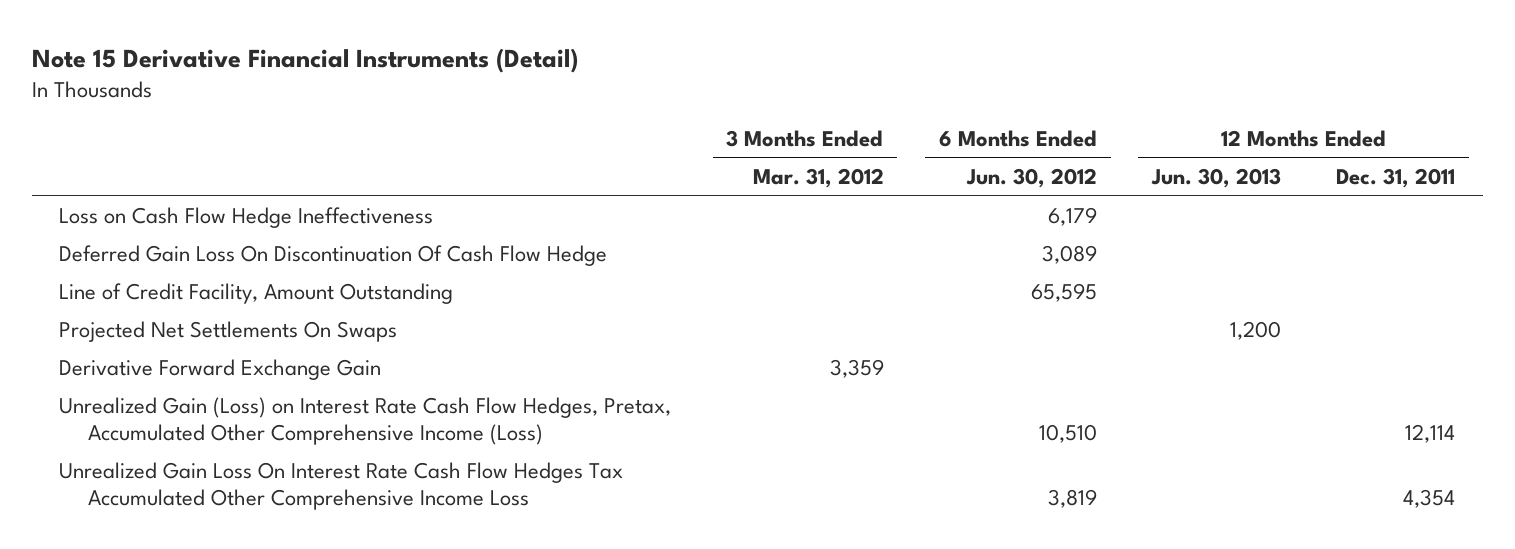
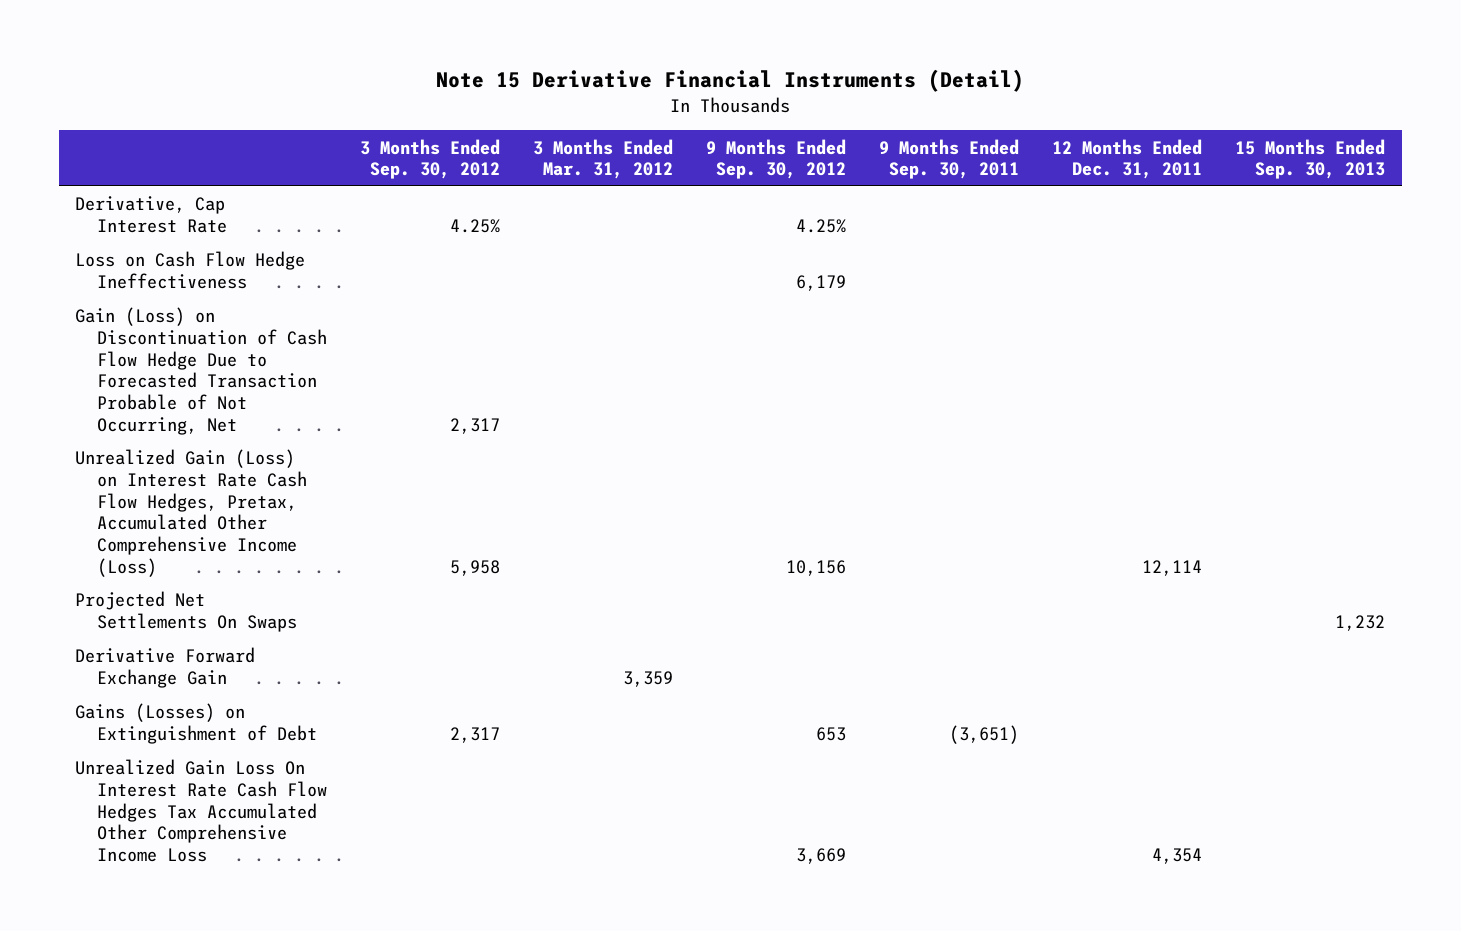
- | 3 Months Ended Mar. 31, 2012 | 6 Months Ended Jun. 30, 2012 | 12 Months Ended Jun. 30, 2013 | 12 Months Ended Dec. 31, 2011
+ | 3 Months Ended Sep. 30, 2012 | 3 Months Ended Mar. 31, 2012 | 9 Months Ended Sep. 30, 2012 | 9 Months Ended Sep. 30, 2011 | 12 Months Ended Dec. 31, 2011 | 15 Months Ended Sep. 30, 2013
+ Derivative, Cap Interest Rate | 4.25% | | 4.25% | | |
- Deferred Gain Loss On Discontinuation Of Cash Flow Hedge | | 3,089 | |
- Line of Credit Facility, Amount Outstanding | | 65,595 | |
+ Gain (Loss) on Discontinuation of Cash Flow Hedge Due to Forecasted Transaction Probable of Not Occurring, Net | 2,317 | | | | |
moved up: Unrealized Gain (Loss) on Interest Rate Cash Flow Hedges, Pretax, Accumulated Other Comprehensive Income (Loss) | 5,958 | | 10,156 | | 12,114 |
+ Gains (Losses) on Extinguishment of Debt | 2,317 | | 653 | (3,651) | |

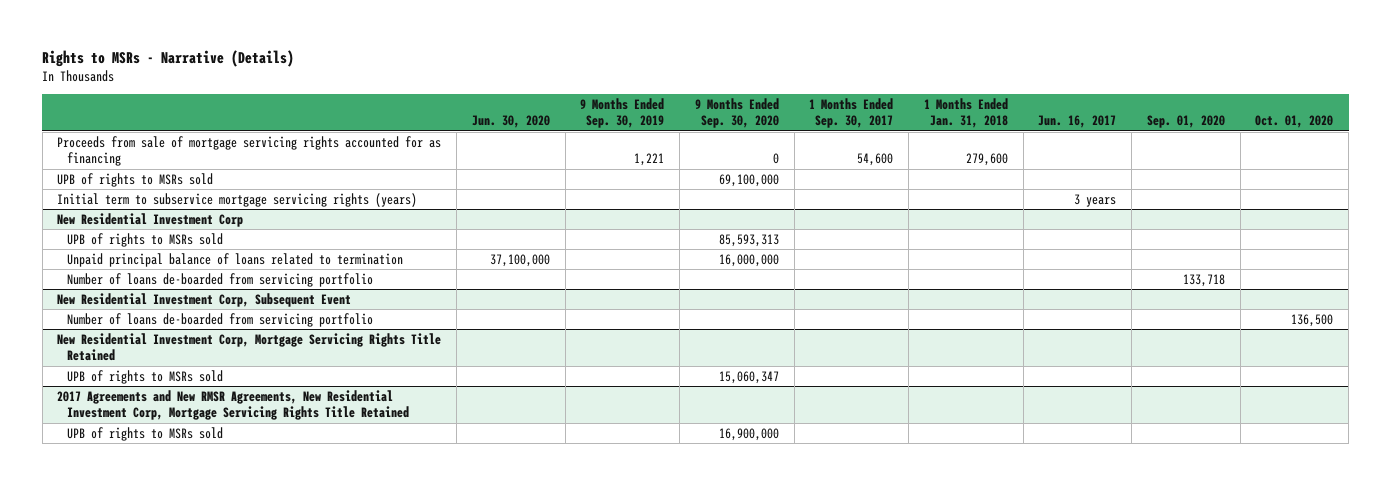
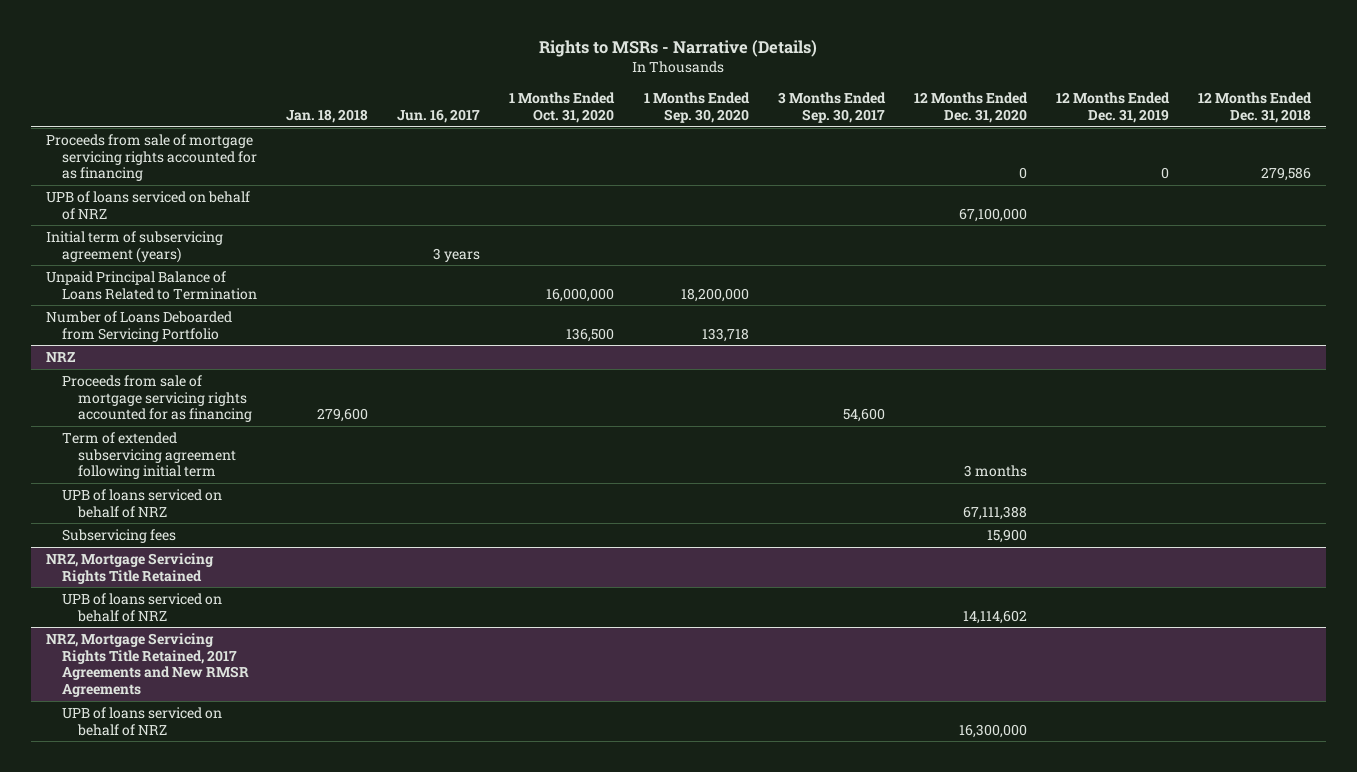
- | Jun. 30, 2020 | 9 Months Ended Sep. 30, 2019 | 9 Months Ended Sep. 30, 2020 | 1 Months Ended Sep. 30, 2017 | 1 Months Ended Jan. 31, 2018 | Jun. 16, 2017 | Sep. 01, 2020 | Oct. 01, 2020
+ | Jan. 18, 2018 | Jun. 16, 2017 | 1 Months Ended Oct. 31, 2020 | 1 Months Ended Sep. 30, 2020 | 3 Months Ended Sep. 30, 2017 | 12 Months Ended Dec. 31, 2020 | 12 Months Ended Dec. 31, 2019 | 12 Months Ended Dec. 31, 2018
- UPB of rights to MSRs sold | | | 69,100,000 | | | | |
- Initial term to subservice mortgage servicing rights (years) | | | | | | 3 years | |
- New Residential Investment Corp
- UPB of rights to MSRs sold | | | 85,593,313 | | | | |
- Unpaid principal balance of loans related to termination | 37,100,000 | | 16,000,000 | | | | |
- Number of loans de-boarded from servicing portfolio | | | | | | | 133,718 |
- New Residential Investment Corp, Subsequent Event
- Number of loans de-boarded from servicing portfolio | | | | | | | | 136,500
- New Residential Investment Corp, Mortgage Servicing Rights Title Retained
- UPB of rights to MSRs sold | | | 15,060,347 | | | | |
- 2017 Agreements and New RMSR Agreements, New Residential Investment Corp, Mortgage Servicing Rights Title Retained
- UPB of rights to MSRs sold | | | 16,900,000 | | | | |
+ UPB of loans serviced on behalf of NRZ | | | | | | 67,100,000 | |
+ Initial term of subservicing agreement (years) | | 3 years | | | | | |
+ Unpaid Principal Balance of Loans Related to Termination | | | 16,000,000 | 18,200,000 | | | |
+ Number of Loans Deboarded from Servicing Portfolio | | | 136,500 | 133,718 | | | |
+ NRZ
+ Proceeds from sale of mortgage servicing rights accounted for as financing | 279,600 | | | | 54,600 | | |
+ Term of extended subservicing agreement following initial term | | | | | | 3 months | |
+ UPB of loans serviced on behalf of NRZ | | | | | | 67,111,388 | |
+ Subservicing fees | | | | | | 15,900 | |
+ NRZ, Mortgage Servicing Rights Title Retained
+ UPB of loans serviced on behalf of NRZ | | | | | | 14,114,602 | |
+ NRZ, Mortgage Servicing Rights Title Retained, 2017 Agreements and New RMSR Agreements
+ UPB of loans serviced on behalf of NRZ | | | | | | 16,300,000 | |

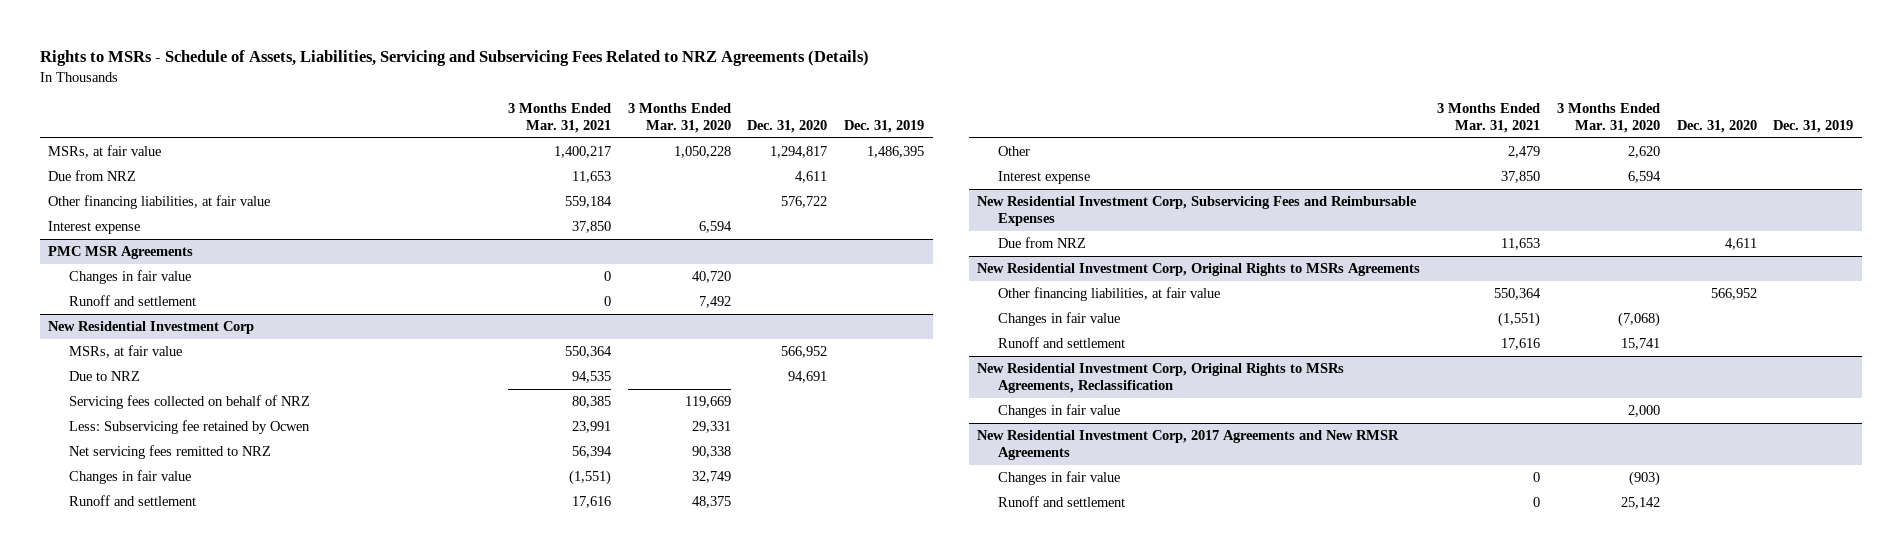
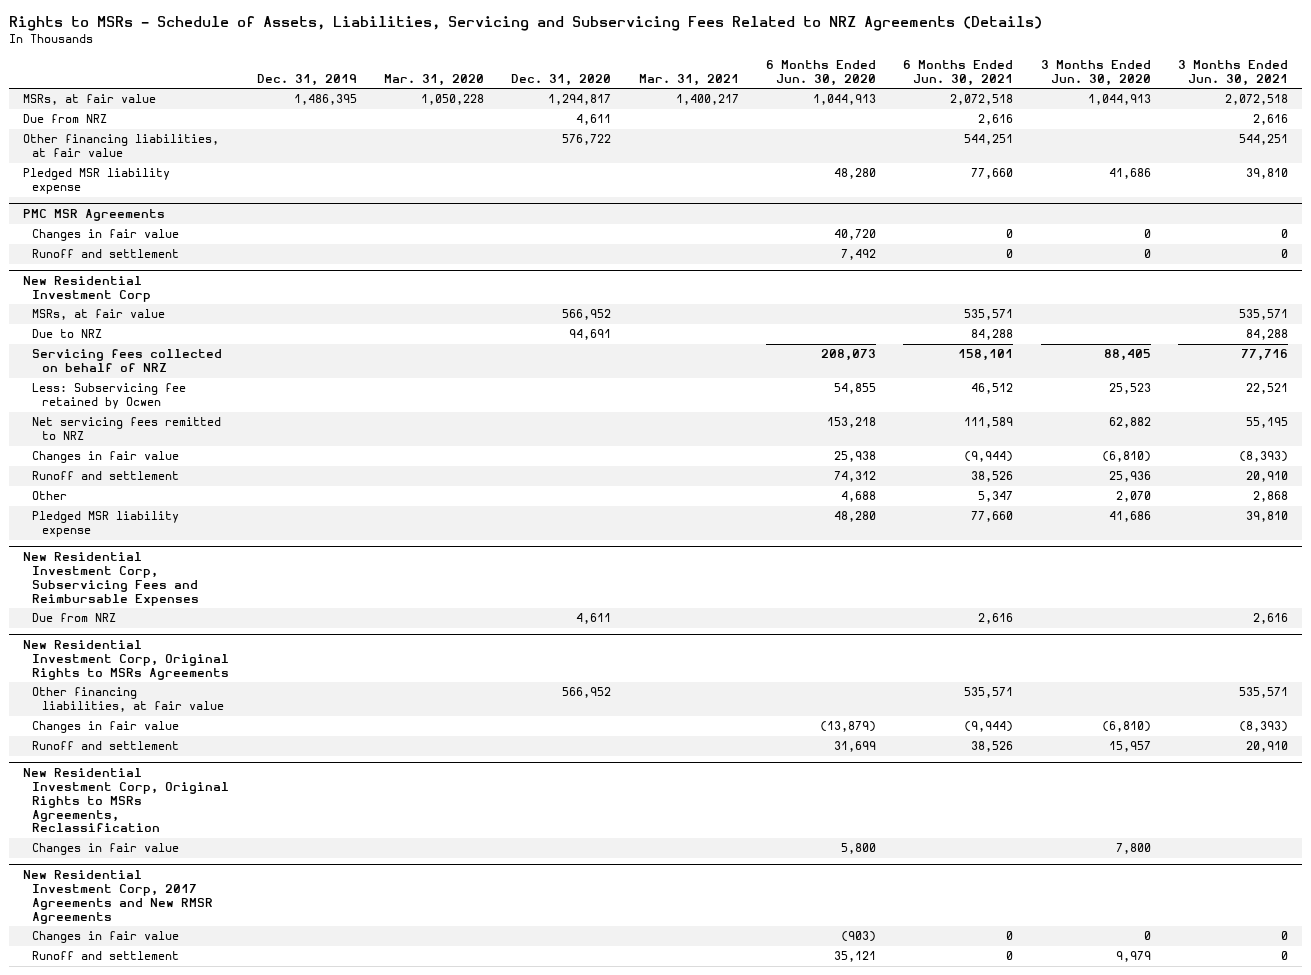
- | 3 Months Ended Mar. 31, 2021 | 3 Months Ended Mar. 31, 2020 | Dec. 31, 2020 | Dec. 31, 2019
+ | Dec. 31, 2019 | Mar. 31, 2020 | Dec. 31, 2020 | Mar. 31, 2021 | 6 Months Ended Jun. 30, 2020 | 6 Months Ended Jun. 30, 2021 | 3 Months Ended Jun. 30, 2020 | 3 Months Ended Jun. 30, 2021
- Interest expense | 37,850 | 6,594 | |
+ Pledged MSR liability expense | | | | | 48,280 | 77,660 | 41,686 | 39,810
@ New Residential Investment Corp
- Interest expense | 37,850 | 6,594 | |
+ Pledged MSR liability expense | | | | | 48,280 | 77,660 | 41,686 | 39,810

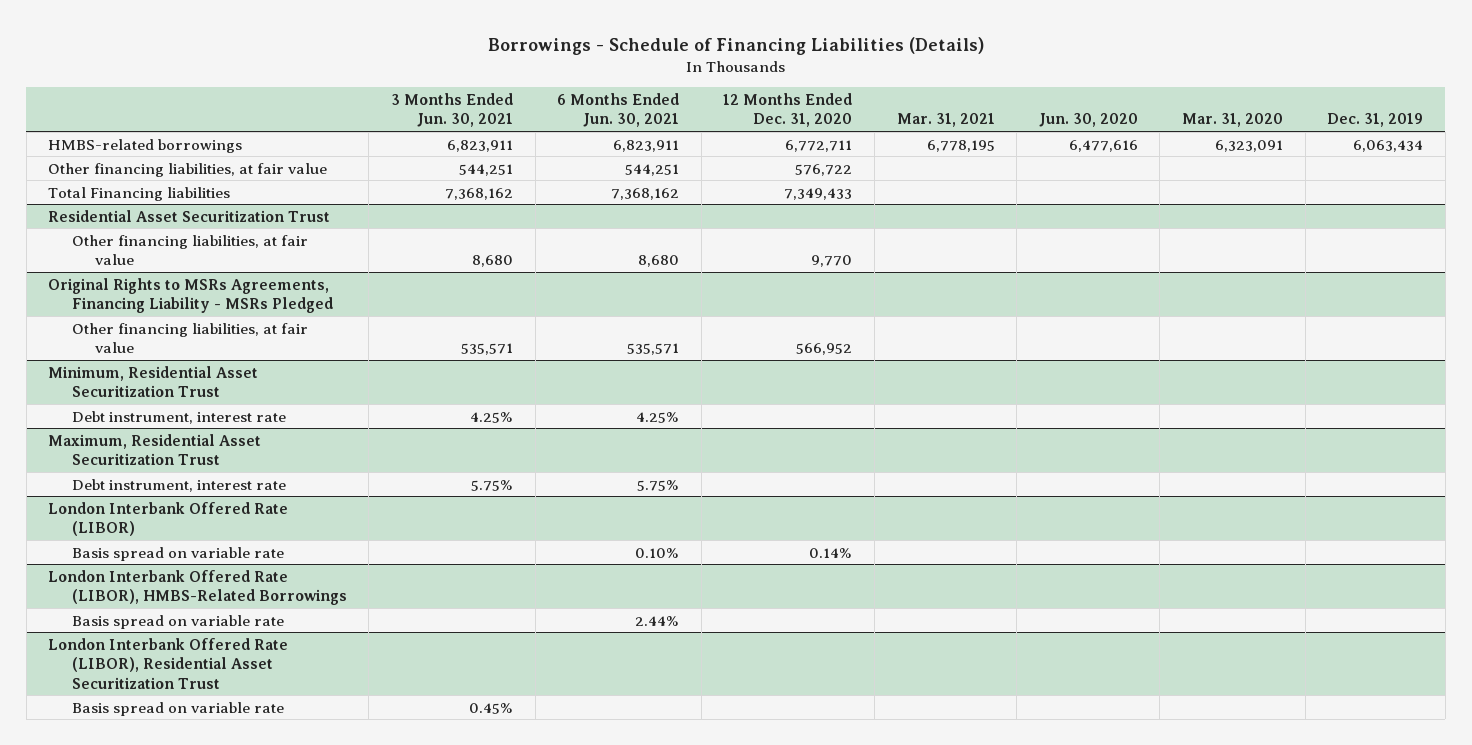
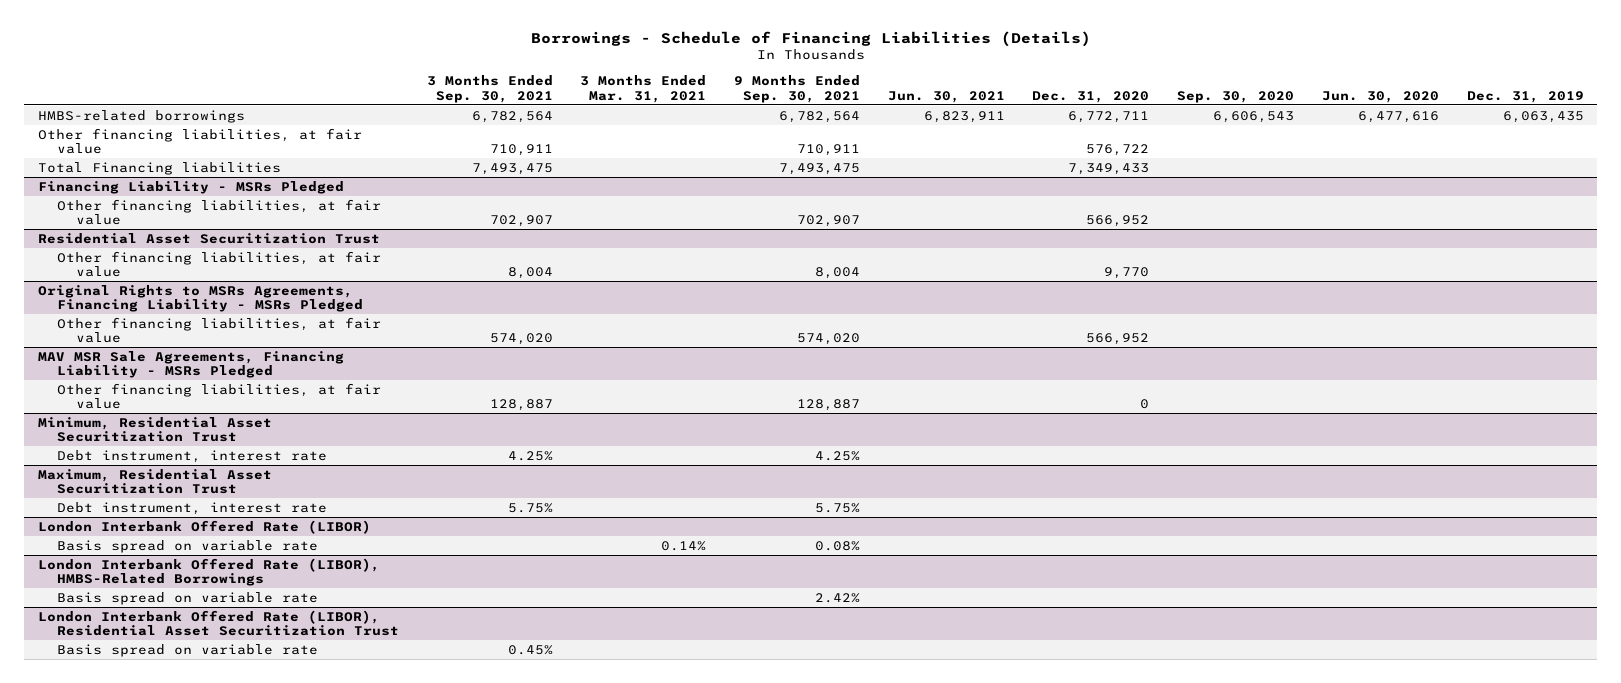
- | 3 Months Ended Jun. 30, 2021 | 6 Months Ended Jun. 30, 2021 | 12 Months Ended Dec. 31, 2020 | Mar. 31, 2021 | Jun. 30, 2020 | Mar. 31, 2020 | Dec. 31, 2019
+ | 3 Months Ended Sep. 30, 2021 | 3 Months Ended Mar. 31, 2021 | 9 Months Ended Sep. 30, 2021 | Jun. 30, 2021 | Dec. 31, 2020 | Sep. 30, 2020 | Jun. 30, 2020 | Dec. 31, 2019
- HMBS-related borrowings | 6,823,911 | 6,823,911 | 6,772,711 | 6,778,195 | 6,477,616 | 6,323,091 | 6,063,434
+ HMBS-related borrowings | 6,782,564 | | 6,782,564 | 6,823,911 | 6,772,711 | 6,606,543 | 6,477,616 | 6,063,435
+ Financing Liability - MSRs Pledged
+ Other financing liabilities, at fair value | 702,907 | | 702,907 | | 566,952 | | |
+ MAV MSR Sale Agreements, Financing Liability - MSRs Pledged
+ Other financing liabilities, at fair value | 128,887 | | 128,887 | | 0 | | |

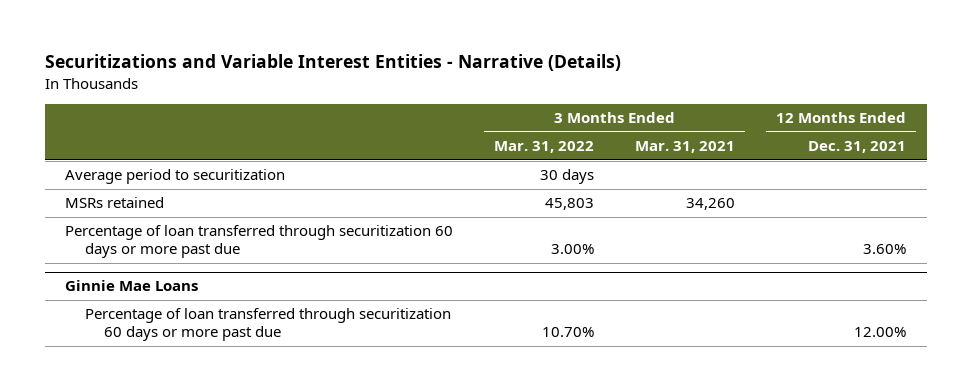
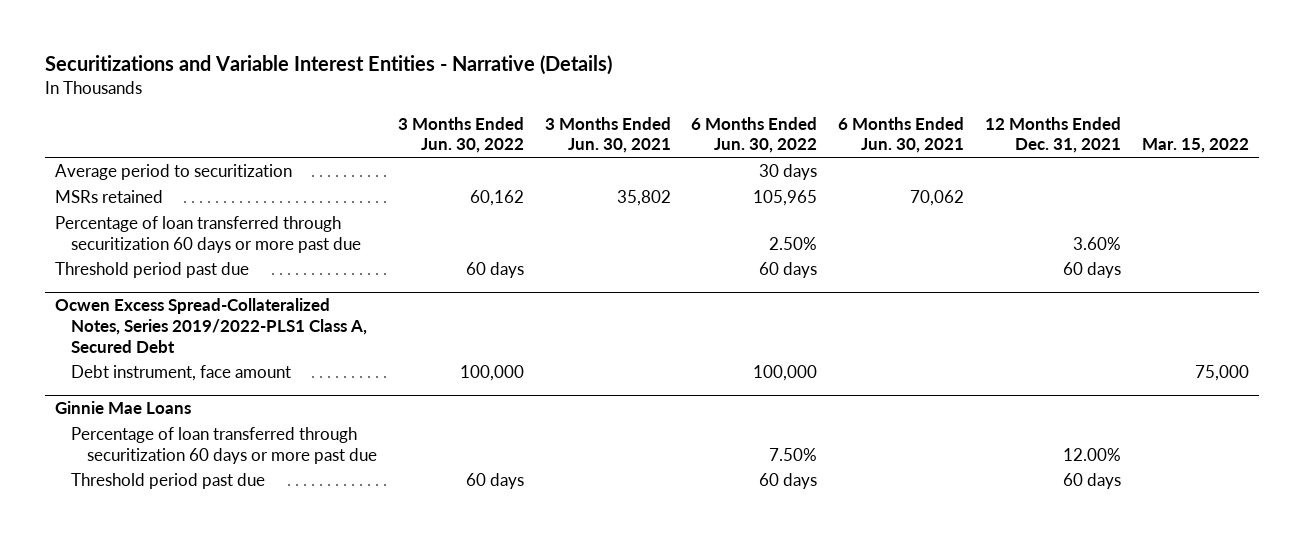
- | 3 Months Ended Mar. 31, 2022 | 3 Months Ended Mar. 31, 2021 | 12 Months Ended Dec. 31, 2021
+ | 3 Months Ended Jun. 30, 2022 | 3 Months Ended Jun. 30, 2021 | 6 Months Ended Jun. 30, 2022 | 6 Months Ended Jun. 30, 2021 | 12 Months Ended Dec. 31, 2021 | Mar. 15, 2022
+ Threshold period past due | 60 days | | 60 days | | 60 days |
+ Ocwen Excess Spread-Collateralized Notes, Series 2019/2022-PLS1 Class A, Secured Debt
+ Debt instrument, face amount | 100,000 | | 100,000 | | | 75,000
@ Ginnie Mae Loans
+ Threshold period past due | 60 days | | 60 days | | 60 days |

